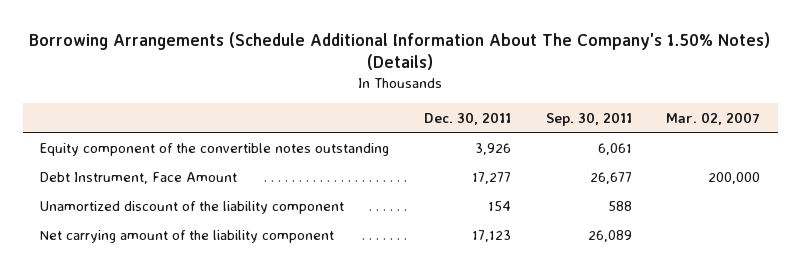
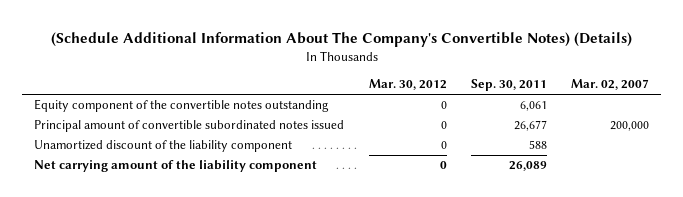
- Borrowing Arrangements (Schedule Additional Information About The Company's 1.50% Notes) (Details)
+ (Schedule Additional Information About The Company's Convertible Notes) (Details)
- | Dec. 30, 2011 | Sep. 30, 2011 | Mar. 02, 2007
+ | Mar. 30, 2012 | Sep. 30, 2011 | Mar. 02, 2007
- Debt Instrument, Face Amount | 17,277 | 26,677 | 200,000
+ Principal amount of convertible subordinated notes issued | 0 | 26,677 | 200,000

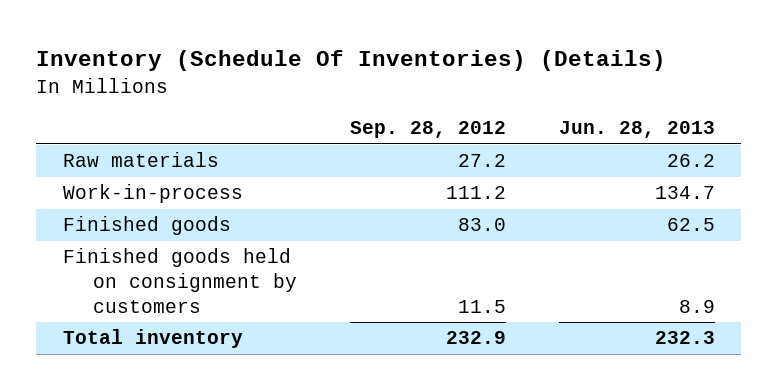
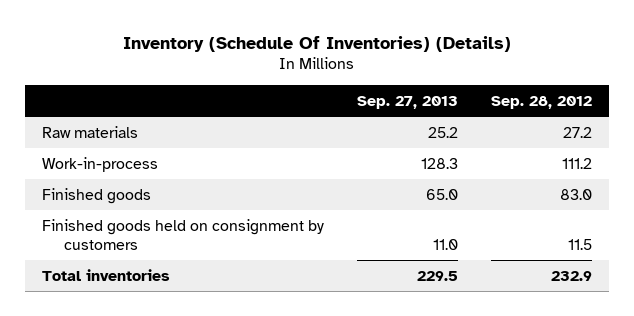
- | Sep. 28, 2012 | Jun. 28, 2013
+ | Sep. 27, 2013 | Sep. 28, 2012
- Total inventory | 232.9 | 232.3
+ Total inventories | 229.5 | 232.9

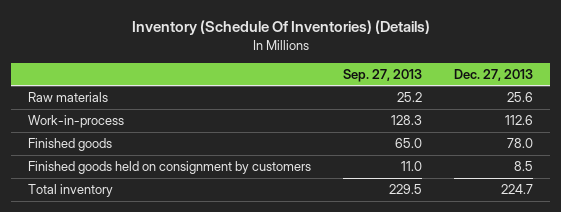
- | Sep. 27, 2013 | Sep. 28, 2012
+ | Sep. 27, 2013 | Dec. 27, 2013
- Total inventories | 229.5 | 232.9
+ Total inventory | 229.5 | 224.7

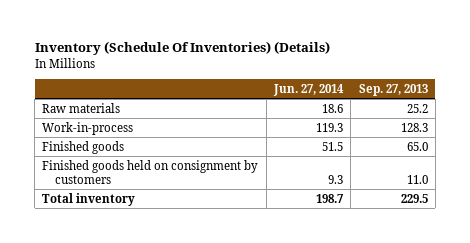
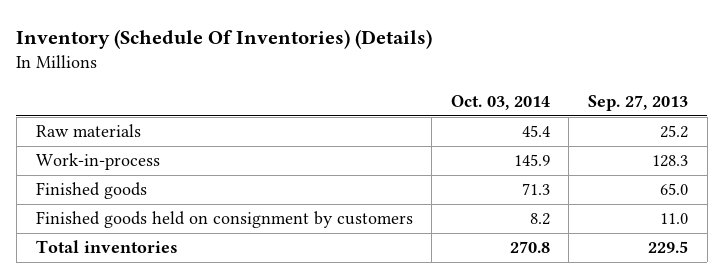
- | Jun. 27, 2014 | Sep. 27, 2013
+ | Oct. 03, 2014 | Sep. 27, 2013
- Total inventory | 198.7 | 229.5
+ Total inventories | 270.8 | 229.5

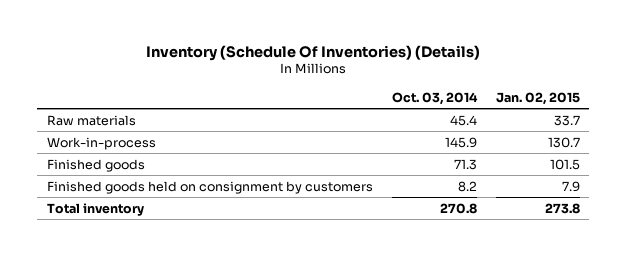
- | Oct. 03, 2014 | Sep. 27, 2013
+ | Oct. 03, 2014 | Jan. 02, 2015
- Total inventories | 270.8 | 229.5
+ Total inventory | 270.8 | 273.8

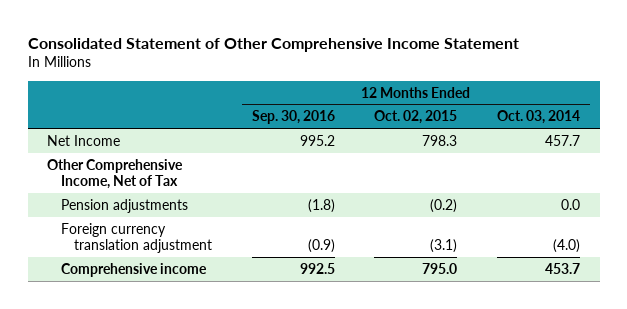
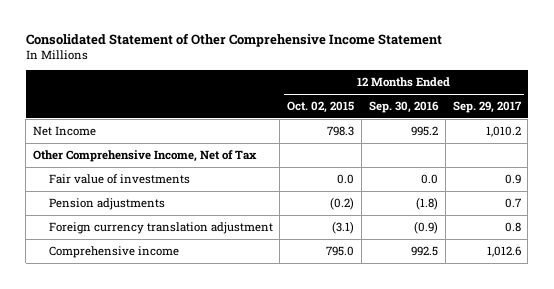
- | 12 Months Ended Sep. 30, 2016 | 12 Months Ended Oct. 02, 2015 | 12 Months Ended Oct. 03, 2014
+ | 12 Months Ended Oct. 02, 2015 | 12 Months Ended Sep. 30, 2016 | 12 Months Ended Sep. 29, 2017
+ Fair value of investments | 0.0 | 0.0 | 0.9

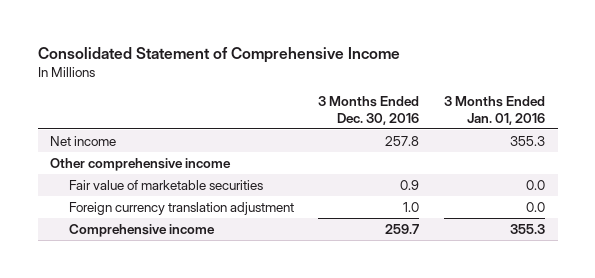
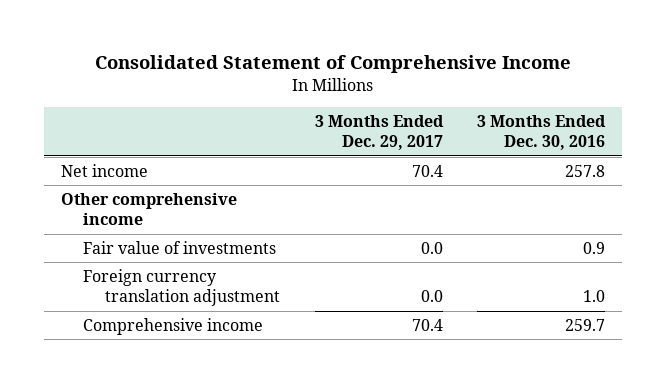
- | 3 Months Ended Dec. 30, 2016 | 3 Months Ended Jan. 01, 2016
+ | 3 Months Ended Dec. 29, 2017 | 3 Months Ended Dec. 30, 2016
- Fair value of marketable securities | 0.9 | 0.0
+ Fair value of investments | 0.0 | 0.9

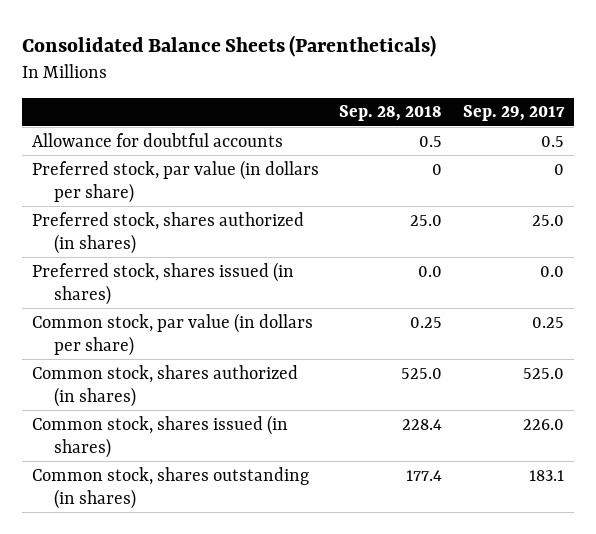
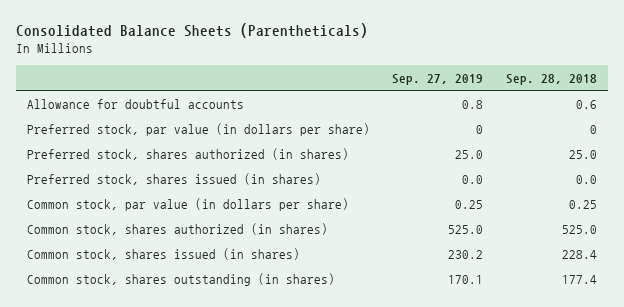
- | Sep. 28, 2018 | Sep. 29, 2017
+ | Sep. 27, 2019 | Sep. 28, 2018
- Allowance for doubtful accounts | 0.5 | 0.5
+ Allowance for doubtful accounts | 0.8 | 0.6

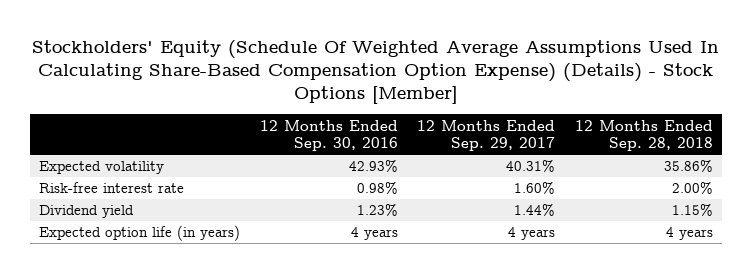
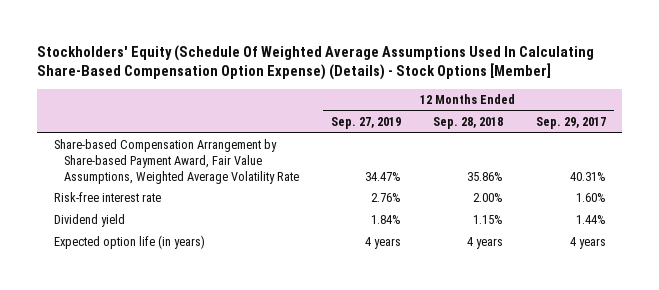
- | 12 Months Ended Sep. 30, 2016 | 12 Months Ended Sep. 29, 2017 | 12 Months Ended Sep. 28, 2018
+ | 12 Months Ended Sep. 27, 2019 | 12 Months Ended Sep. 28, 2018 | 12 Months Ended Sep. 29, 2017
- Expected volatility | 42.93% | 40.31% | 35.86%
+ Share-based Compensation Arrangement by Share-based Payment Award, Fair Value Assumptions, Weighted Average Volatility Rate | 34.47% | 35.86% | 40.31%

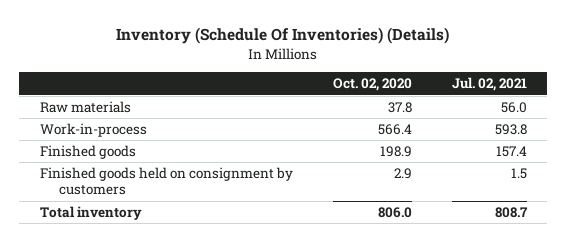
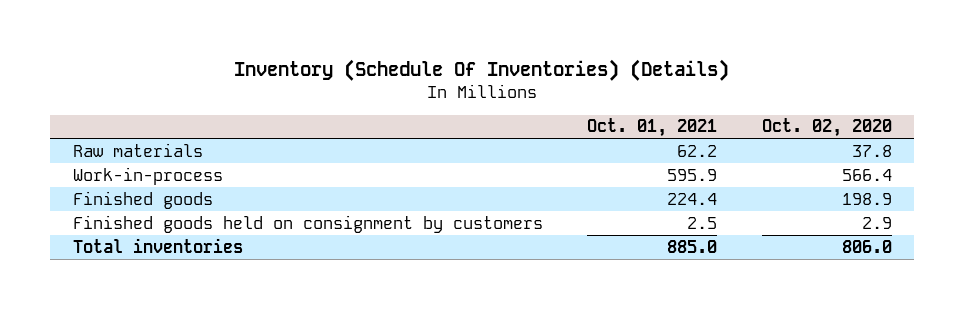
- | Oct. 02, 2020 | Jul. 02, 2021
+ | Oct. 01, 2021 | Oct. 02, 2020
- Total inventory | 806.0 | 808.7
+ Total inventories | 885.0 | 806.0

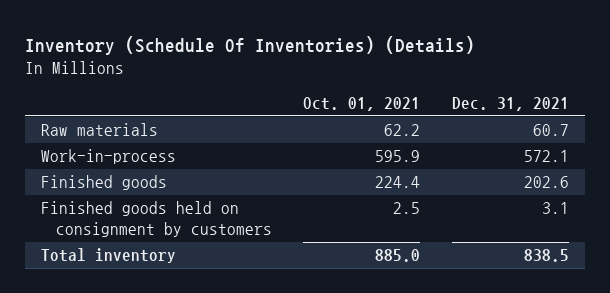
- | Oct. 01, 2021 | Oct. 02, 2020
+ | Oct. 01, 2021 | Dec. 31, 2021
- Total inventories | 885.0 | 806.0
+ Total inventory | 885.0 | 838.5

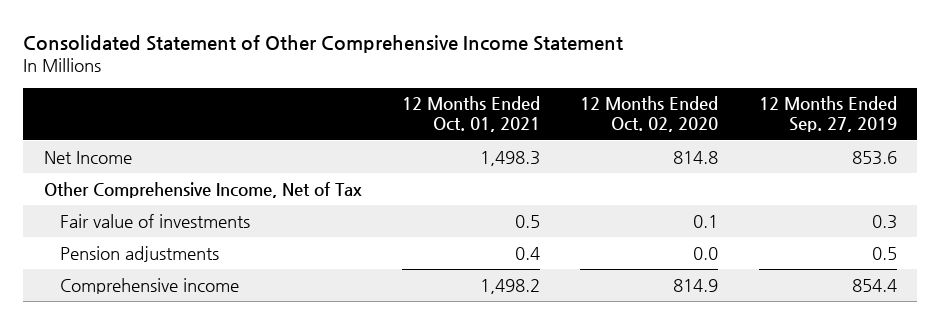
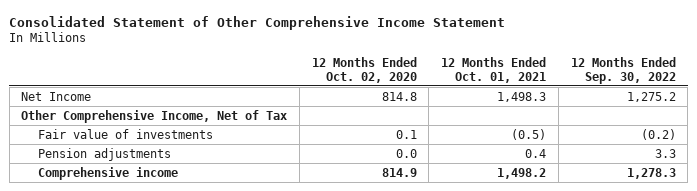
- | 12 Months Ended Oct. 01, 2021 | 12 Months Ended Oct. 02, 2020 | 12 Months Ended Sep. 27, 2019
+ | 12 Months Ended Oct. 02, 2020 | 12 Months Ended Oct. 01, 2021 | 12 Months Ended Sep. 30, 2022
- Fair value of investments | 0.5 | 0.1 | 0.3
+ Fair value of investments | 0.1 | (0.5) | (0.2)

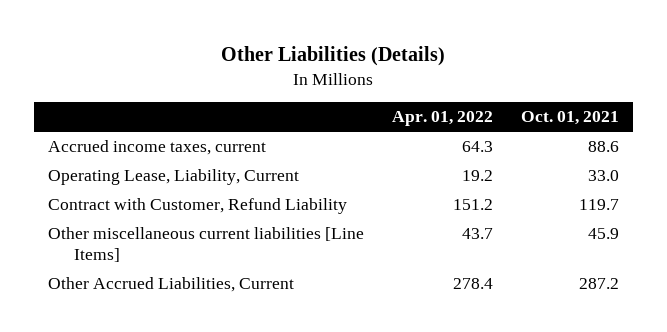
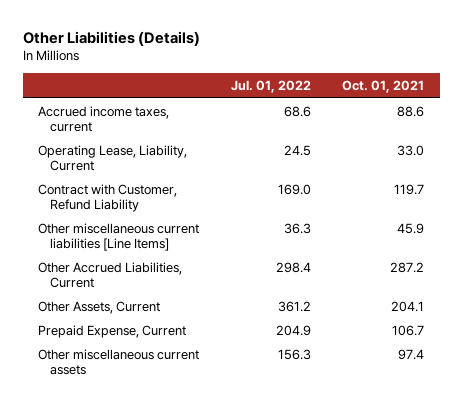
- | Apr. 01, 2022 | Oct. 01, 2021
+ | Jul. 01, 2022 | Oct. 01, 2021
+ Other Assets, Current | 361.2 | 204.1
+ Prepaid Expense, Current | 204.9 | 106.7
+ Other miscellaneous current assets | 156.3 | 97.4

